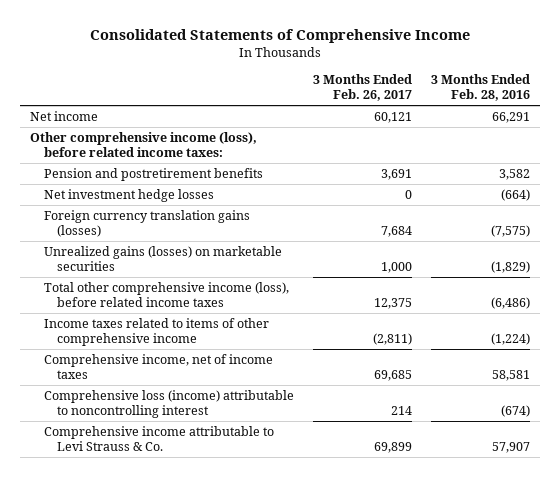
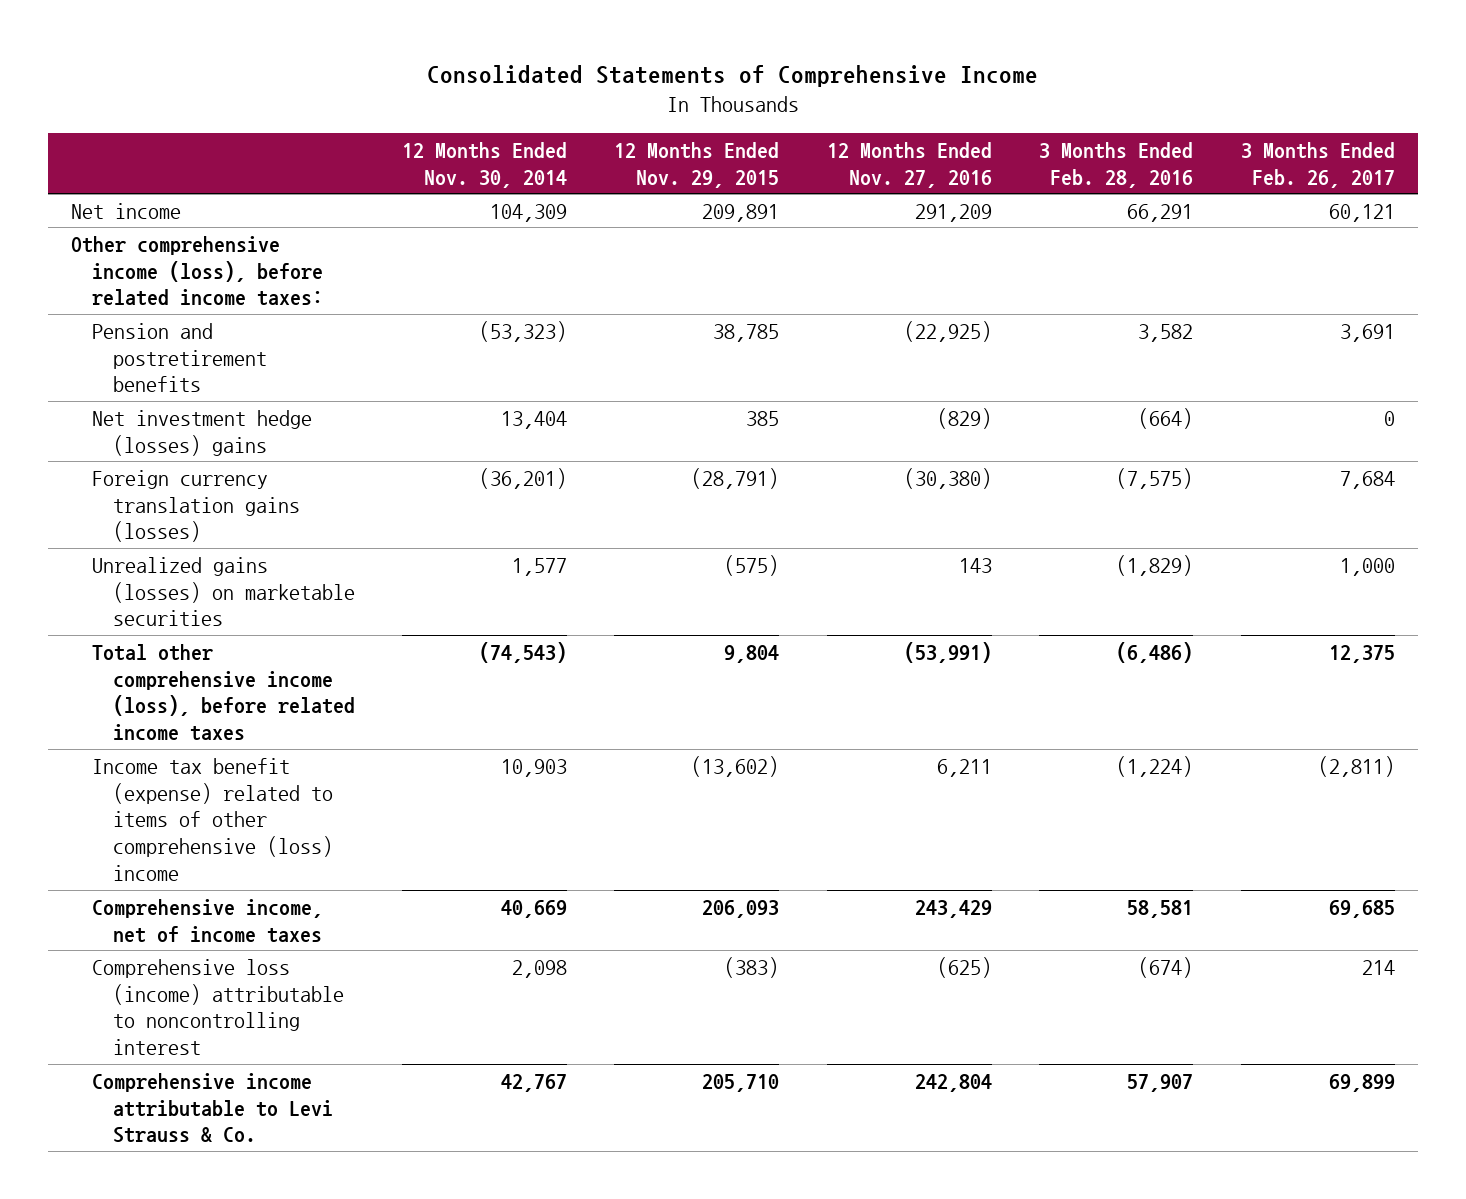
- | 3 Months Ended Feb. 26, 2017 | 3 Months Ended Feb. 28, 2016
+ | 12 Months Ended Nov. 30, 2014 | 12 Months Ended Nov. 29, 2015 | 12 Months Ended Nov. 27, 2016 | 3 Months Ended Feb. 28, 2016 | 3 Months Ended Feb. 26, 2017
- Net investment hedge losses | 0 | (664)
+ Net investment hedge (losses) gains | 13,404 | 385 | (829) | (664) | 0
- Income taxes related to items of other comprehensive income | (2,811) | (1,224)
+ Income tax benefit (expense) related to items of other comprehensive (loss) income | 10,903 | (13,602) | 6,211 | (1,224) | (2,811)

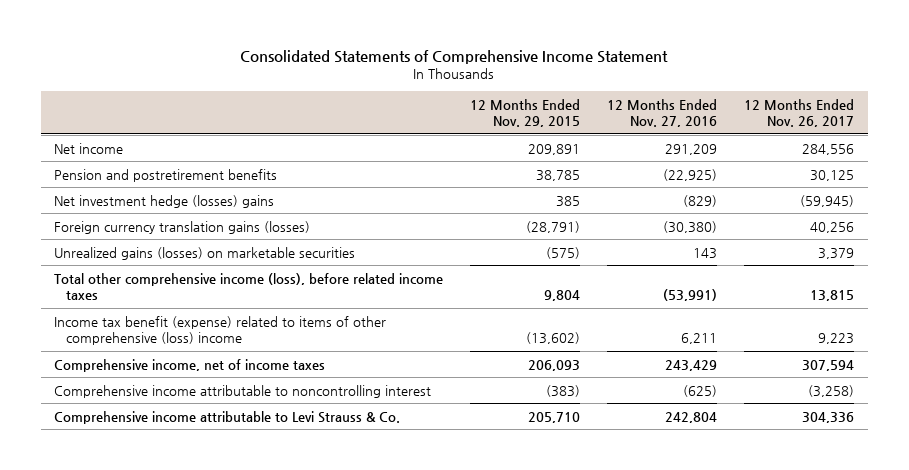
- Consolidated Statements of Comprehensive Income
+ Consolidated Statements of Comprehensive Income Statement
- | 12 Months Ended Nov. 30, 2014 | 12 Months Ended Nov. 29, 2015 | 12 Months Ended Nov. 27, 2016 | 3 Months Ended Feb. 28, 2016 | 3 Months Ended Feb. 26, 2017
+ | 12 Months Ended Nov. 29, 2015 | 12 Months Ended Nov. 27, 2016 | 12 Months Ended Nov. 26, 2017
- Other comprehensive income (loss), before related income taxes:
- Comprehensive loss (income) attributable to noncontrolling interest | 2,098 | (383) | (625) | (674) | 214
+ Comprehensive income attributable to noncontrolling interest | (383) | (625) | (3,258)

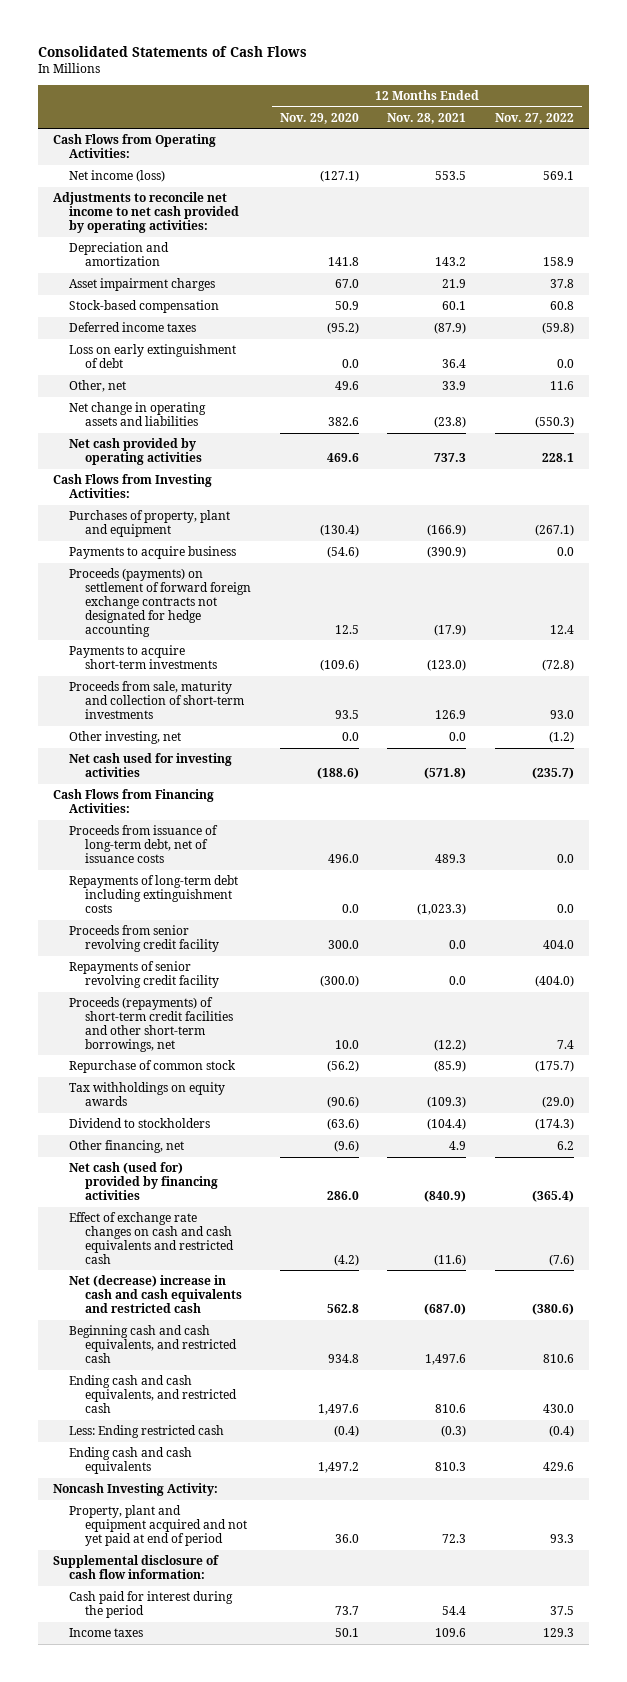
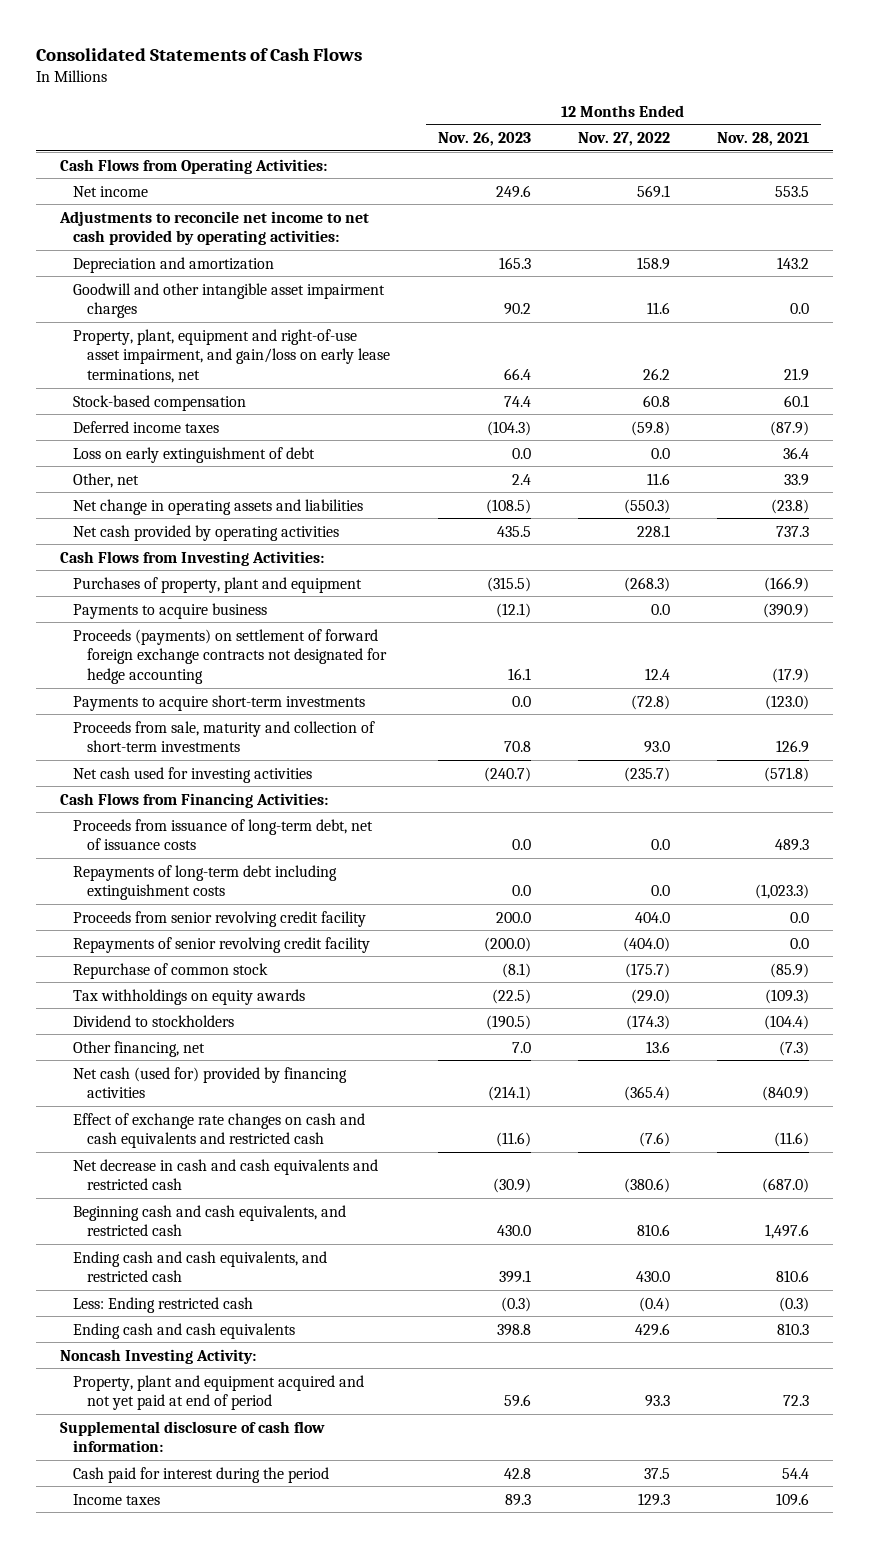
- | 12 Months Ended Nov. 29, 2020 | 12 Months Ended Nov. 28, 2021 | 12 Months Ended Nov. 27, 2022
+ | 12 Months Ended Nov. 26, 2023 | 12 Months Ended Nov. 27, 2022 | 12 Months Ended Nov. 28, 2021
- Net income (loss) | (127.1) | 553.5 | 569.1
+ Net income | 249.6 | 569.1 | 553.5
- Asset impairment charges | 67.0 | 21.9 | 37.8
+ Goodwill and other intangible asset impairment charges | 90.2 | 11.6 | 0.0
+ Property, plant, equipment and right-of-use asset impairment, and gain/loss on early lease terminations, net | 66.4 | 26.2 | 21.9
- Purchases of property, plant and equipment | (130.4) | (166.9) | (267.1)
+ Purchases of property, plant and equipment | (315.5) | (268.3) | (166.9)
- Other investing, net | 0.0 | 0.0 | (1.2)
- Proceeds (repayments) of short-term credit facilities and other short-term borrowings, net | 10.0 | (12.2) | 7.4
- Other financing, net | (9.6) | 4.9 | 6.2
+ Other financing, net | 7.0 | 13.6 | (7.3)
- Net (decrease) increase in cash and cash equivalents and restricted cash | 562.8 | (687.0) | (380.6)
+ Net decrease in cash and cash equivalents and restricted cash | (30.9) | (380.6) | (687.0)

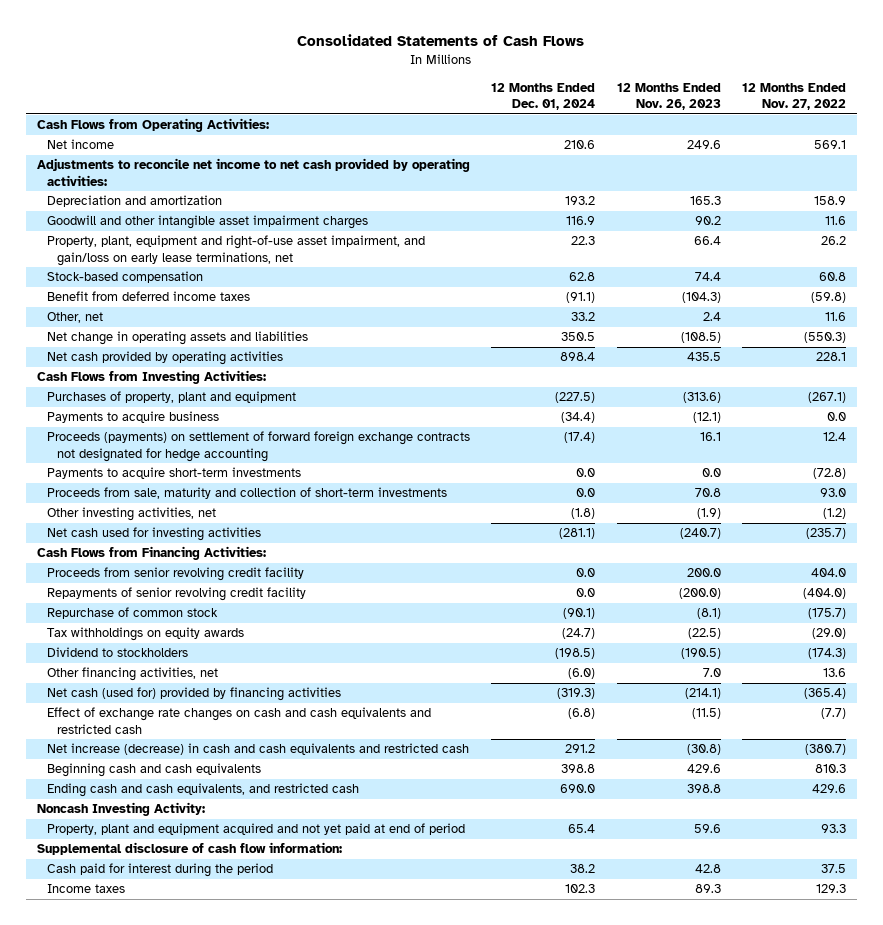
- | 12 Months Ended Nov. 26, 2023 | 12 Months Ended Nov. 27, 2022 | 12 Months Ended Nov. 28, 2021
+ | 12 Months Ended Dec. 01, 2024 | 12 Months Ended Nov. 26, 2023 | 12 Months Ended Nov. 27, 2022
- Deferred income taxes | (104.3) | (59.8) | (87.9)
- Loss on early extinguishment of debt | 0.0 | 0.0 | 36.4
+ Benefit from deferred income taxes | (91.1) | (104.3) | (59.8)
- Purchases of property, plant and equipment | (315.5) | (268.3) | (166.9)
+ Purchases of property, plant and equipment | (227.5) | (313.6) | (267.1)
+ Other investing activities, net | (1.8) | (1.9) | (1.2)
- Proceeds from issuance of long-term debt, net of issuance costs | 0.0 | 0.0 | 489.3
- Repayments of long-term debt including extinguishment costs | 0.0 | 0.0 | (1,023.3)
- Other financing, net | 7.0 | 13.6 | (7.3)
+ Other financing activities, net | (6.0) | 7.0 | 13.6
- Effect of exchange rate changes on cash and cash equivalents and restricted cash | (11.6) | (7.6) | (11.6)
- Net decrease in cash and cash equivalents and restricted cash | (30.9) | (380.6) | (687.0)
- Beginning cash and cash equivalents, and restricted cash | 430.0 | 810.6 | 1,497.6
- Ending cash and cash equivalents, and restricted cash | 399.1 | 430.0 | 810.6
- Less: Ending restricted cash | (0.3) | (0.4) | (0.3)
- Ending cash and cash equivalents | 398.8 | 429.6 | 810.3
+ Effect of exchange rate changes on cash and cash equivalents and restricted cash | (6.8) | (11.5) | (7.7)
+ Net increase (decrease) in cash and cash equivalents and restricted cash | 291.2 | (30.8) | (380.7)
+ Beginning cash and cash equivalents | 398.8 | 429.6 | 810.3
+ Ending cash and cash equivalents, and restricted cash | 690.0 | 398.8 | 429.6

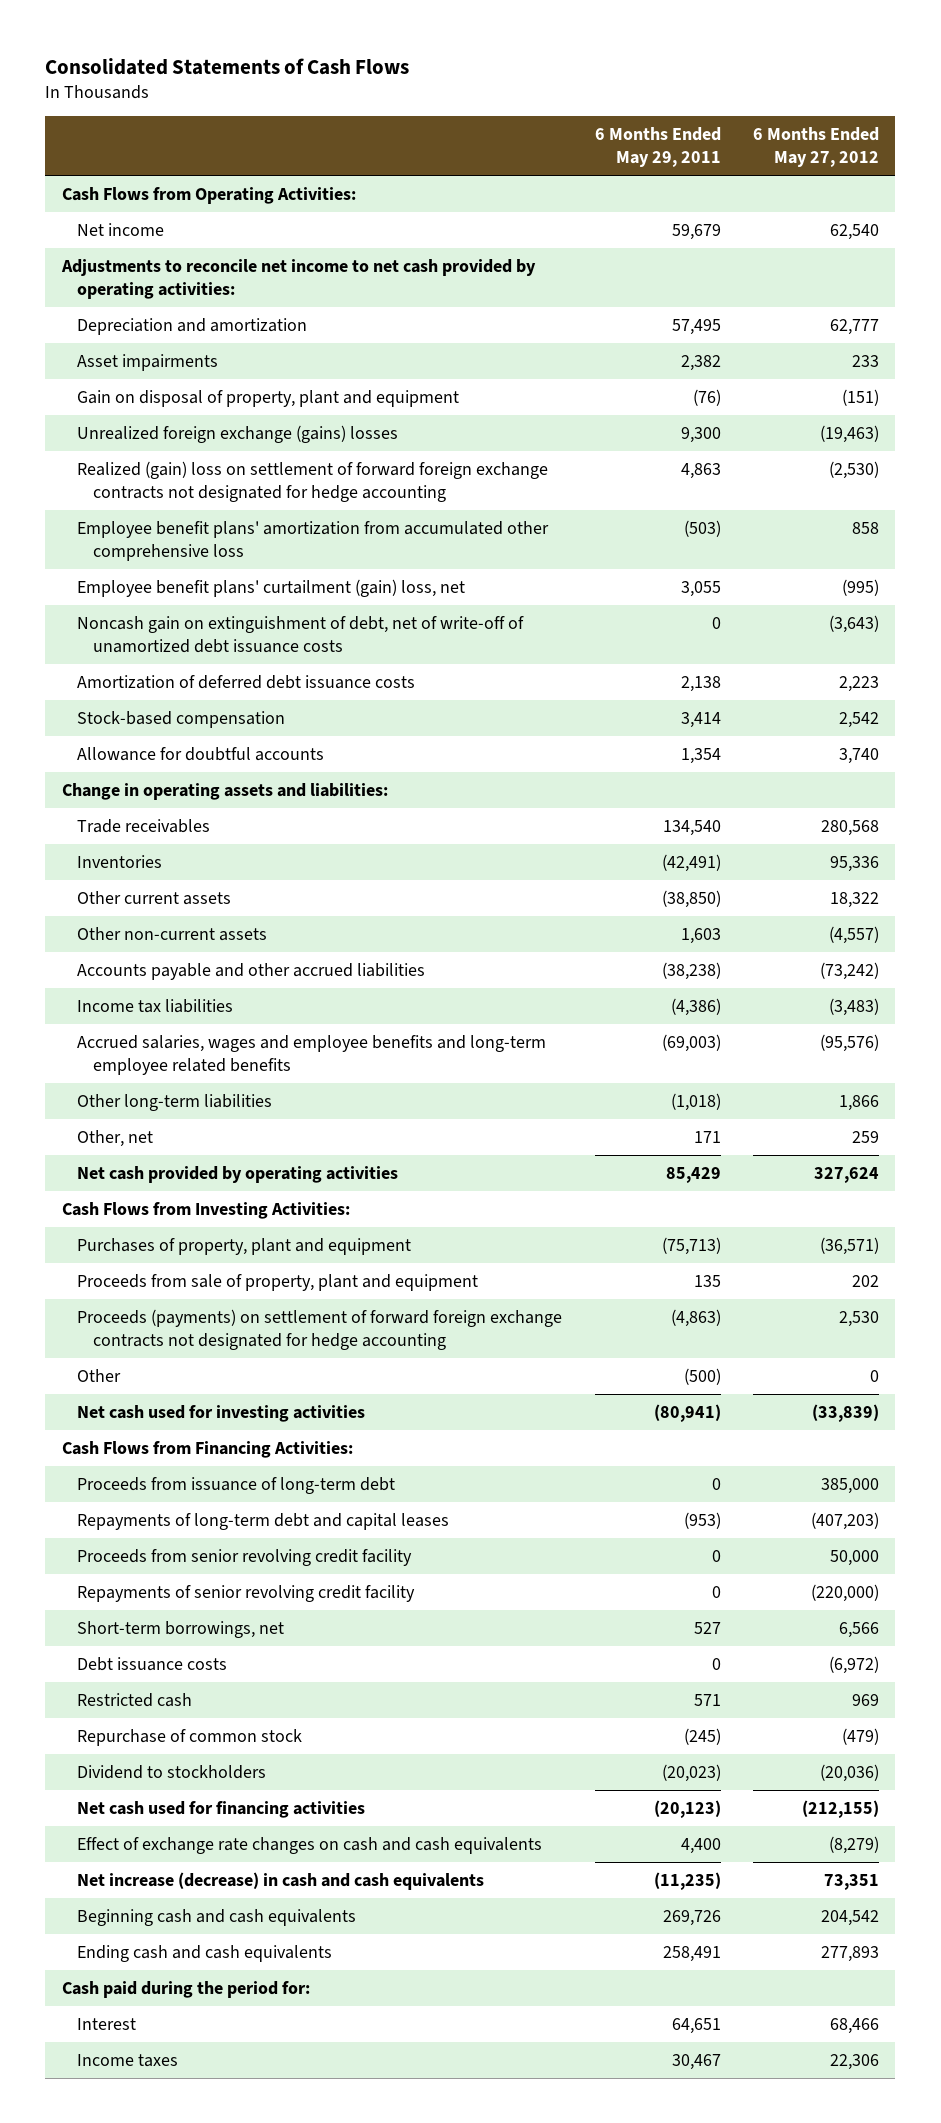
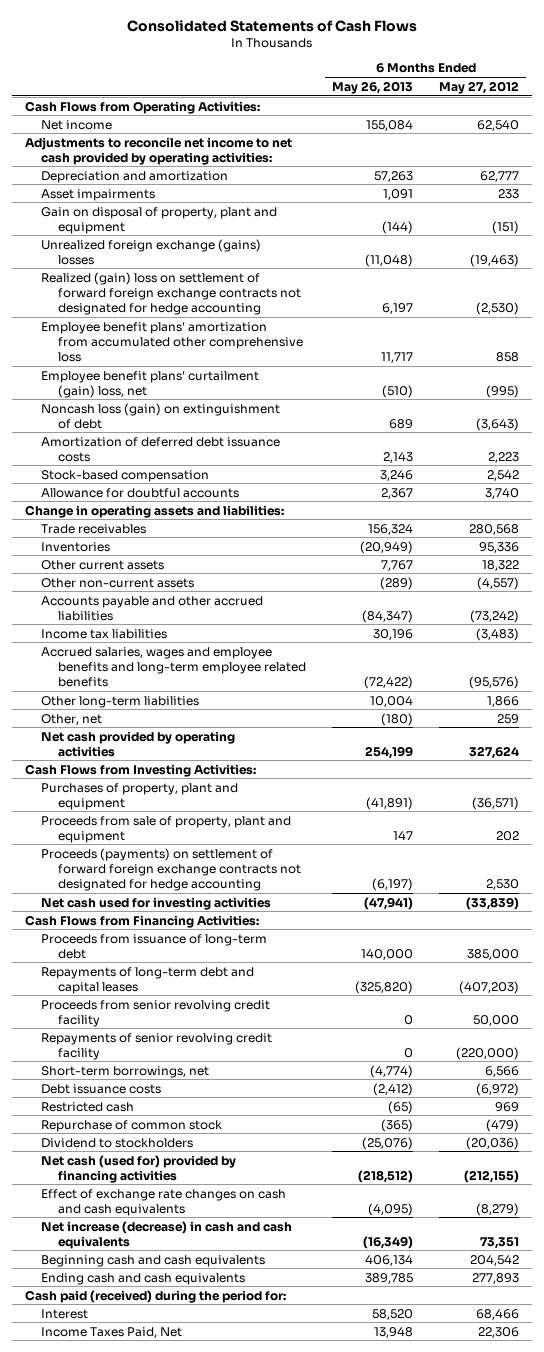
- | 6 Months Ended May 29, 2011 | 6 Months Ended May 27, 2012
+ | 6 Months Ended May 26, 2013 | 6 Months Ended May 27, 2012
- Noncash gain on extinguishment of debt, net of write-off of unamortized debt issuance costs | 0 | (3,643)
+ Noncash loss (gain) on extinguishment of debt | 689 | (3,643)
- Other | (500) | 0
- Net cash used for financing activities | (20,123) | (212,155)
+ Net cash (used for) provided by financing activities | (218,512) | (212,155)
- Cash paid during the period for:
+ Cash paid (received) during the period for:
- Income taxes | 30,467 | 22,306
+ Income Taxes Paid, Net | 13,948 | 22,306

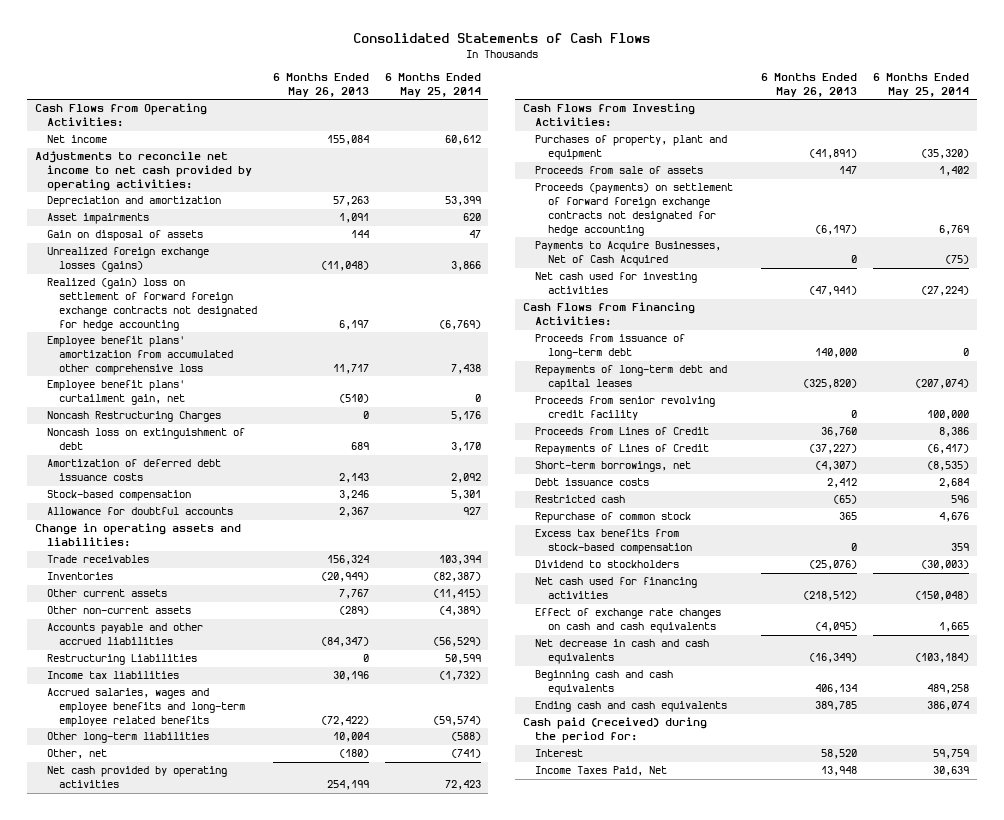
- | 6 Months Ended May 26, 2013 | 6 Months Ended May 27, 2012
+ | 6 Months Ended May 26, 2013 | 6 Months Ended May 25, 2014
- Gain on disposal of property, plant and equipment | (144) | (151)
- Unrealized foreign exchange (gains) losses | (11,048) | (19,463)
+ Gain on disposal of assets | 144 | 47
+ Unrealized foreign exchange losses (gains) | (11,048) | 3,866
- Employee benefit plans' curtailment (gain) loss, net | (510) | (995)
- Noncash loss (gain) on extinguishment of debt | 689 | (3,643)
+ Employee benefit plans' curtailment gain, net | (510) | 0
+ Noncash Restructuring Charges | 0 | 5,176
+ Noncash loss on extinguishment of debt | 689 | 3,170
+ Restructuring Liabilities | 0 | 50,599
- Proceeds from sale of property, plant and equipment | 147 | 202
+ Proceeds from sale of assets | 147 | 1,402
+ Payments to Acquire Businesses, Net of Cash Acquired | 0 | (75)
- Repayments of senior revolving credit facility | 0 | (220,000)
- Short-term borrowings, net | (4,774) | 6,566
- Debt issuance costs | (2,412) | (6,972)
+ Proceeds from Lines of Credit | 36,760 | 8,386
+ Repayments of Lines of Credit | (37,227) | (6,417)
+ Short-term borrowings, net | (4,307) | (8,535)
+ Debt issuance costs | 2,412 | 2,684
- Repurchase of common stock | (365) | (479)
+ Repurchase of common stock | 365 | 4,676
+ Excess tax benefits from stock-based compensation | 0 | 359
- Net cash (used for) provided by financing activities | (218,512) | (212,155)
+ Net cash used for financing activities | (218,512) | (150,048)
- Net increase (decrease) in cash and cash equivalents | (16,349) | 73,351
+ Net decrease in cash and cash equivalents | (16,349) | (103,184)

